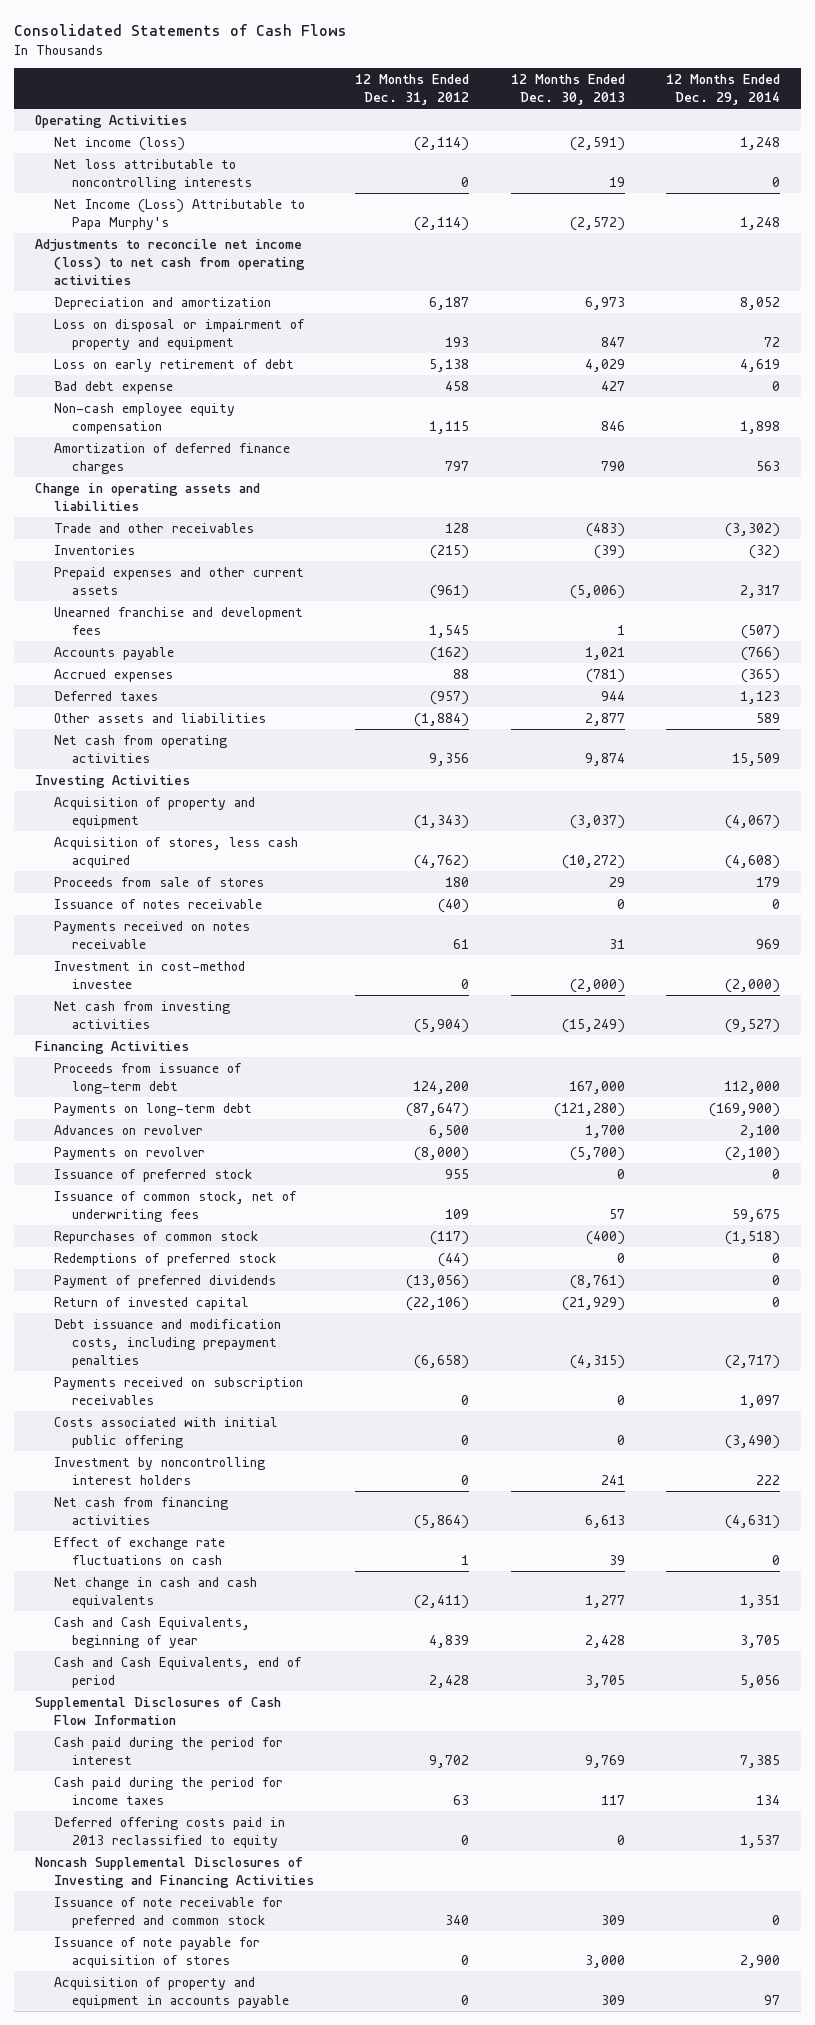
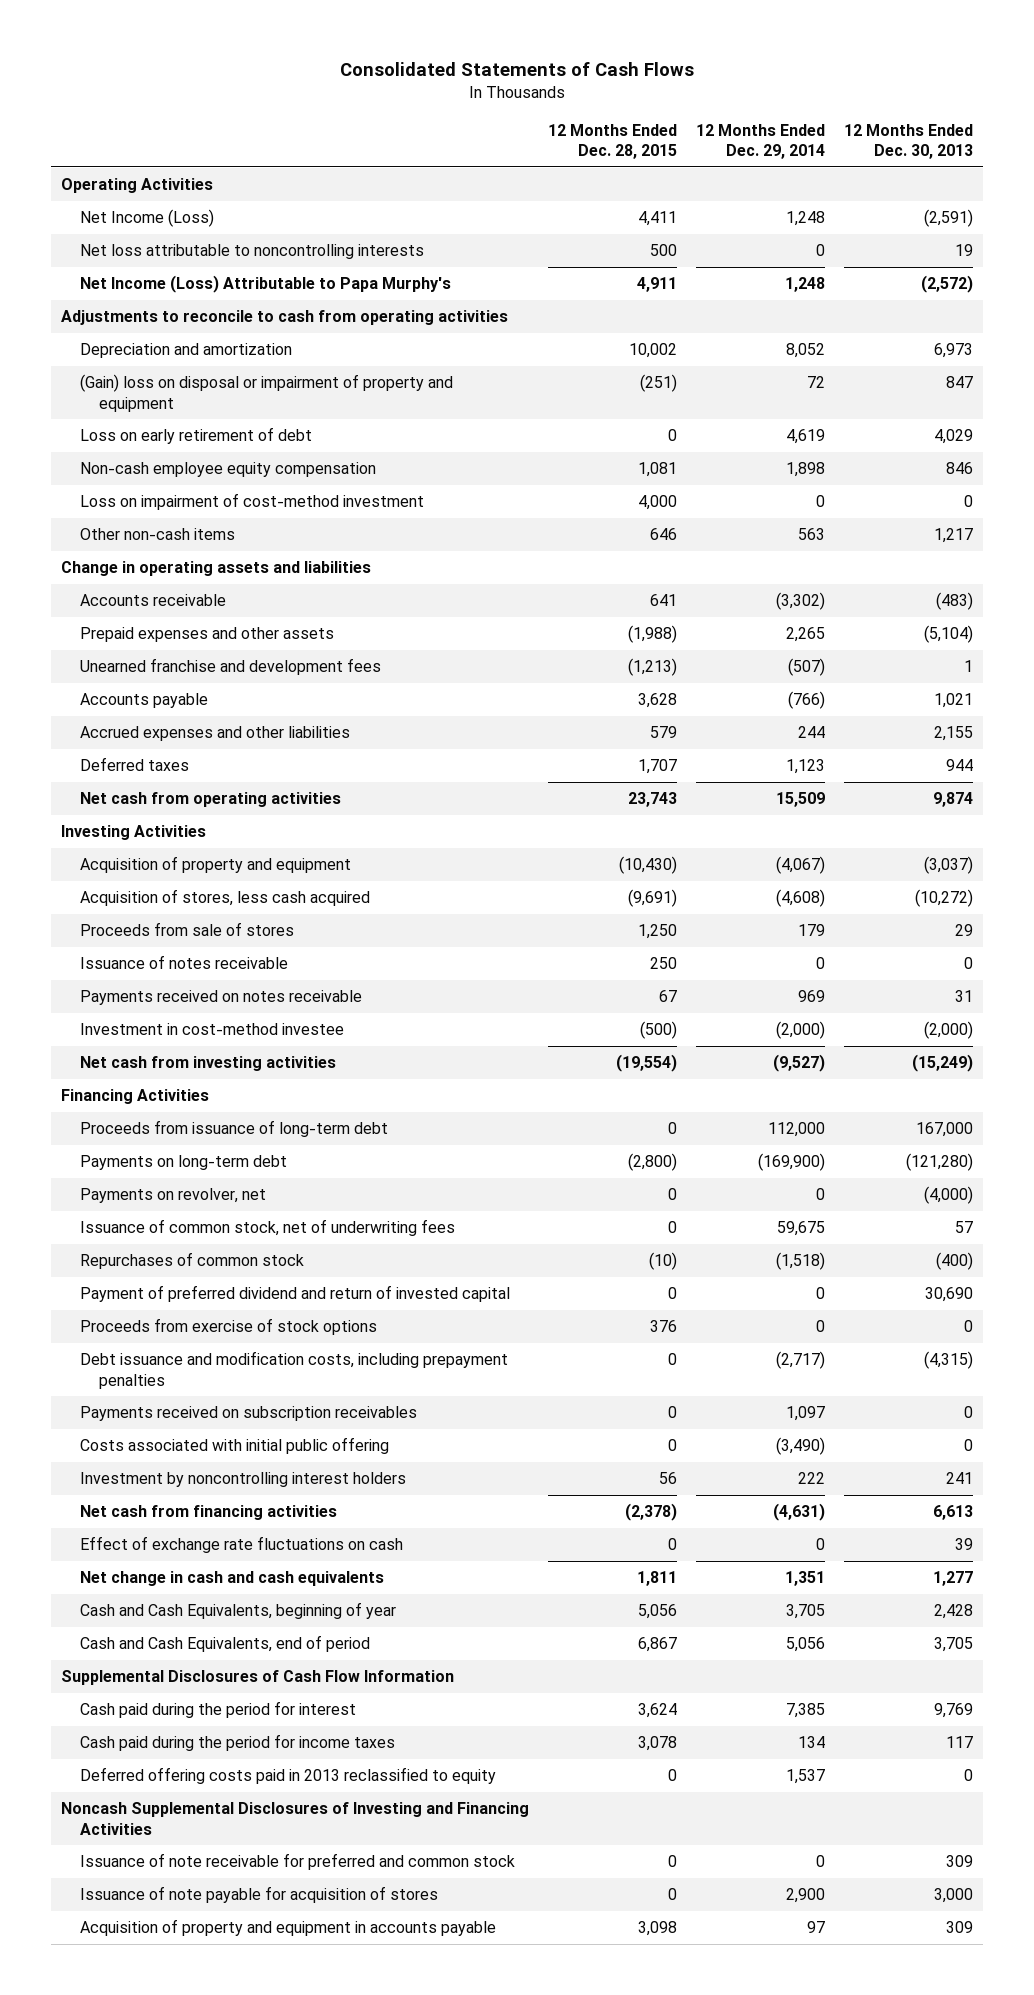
- | 12 Months Ended Dec. 31, 2012 | 12 Months Ended Dec. 30, 2013 | 12 Months Ended Dec. 29, 2014
+ | 12 Months Ended Dec. 28, 2015 | 12 Months Ended Dec. 29, 2014 | 12 Months Ended Dec. 30, 2013
- Net income (loss) | (2,114) | (2,591) | 1,248
+ Net Income (Loss) | 4,411 | 1,248 | (2,591)
- Adjustments to reconcile net income (loss) to net cash from operating activities
+ Adjustments to reconcile to cash from operating activities
- Loss on disposal or impairment of property and equipment | 193 | 847 | 72
+ (Gain) loss on disposal or impairment of property and equipment | (251) | 72 | 847
- Bad debt expense | 458 | 427 | 0
- Amortization of deferred finance charges | 797 | 790 | 563
+ Loss on impairment of cost-method investment | 4,000 | 0 | 0
+ Other non-cash items | 646 | 563 | 1,217
- Trade and other receivables | 128 | (483) | (3,302)
- Inventories | (215) | (39) | (32)
- Prepaid expenses and other current assets | (961) | (5,006) | 2,317
+ Accounts receivable | 641 | (3,302) | (483)
+ Prepaid expenses and other assets | (1,988) | 2,265 | (5,104)
- Accrued expenses | 88 | (781) | (365)
+ Accrued expenses and other liabilities | 579 | 244 | 2,155
- Other assets and liabilities | (1,884) | 2,877 | 589
- Advances on revolver | 6,500 | 1,700 | 2,100
- Payments on revolver | (8,000) | (5,700) | (2,100)
- Issuance of preferred stock | 955 | 0 | 0
+ Payments on revolver, net | 0 | 0 | (4,000)
- Redemptions of preferred stock | (44) | 0 | 0
- Payment of preferred dividends | (13,056) | (8,761) | 0
- Return of invested capital | (22,106) | (21,929) | 0
+ Payment of preferred dividend and return of invested capital | 0 | 0 | 30,690
+ Proceeds from exercise of stock options | 376 | 0 | 0

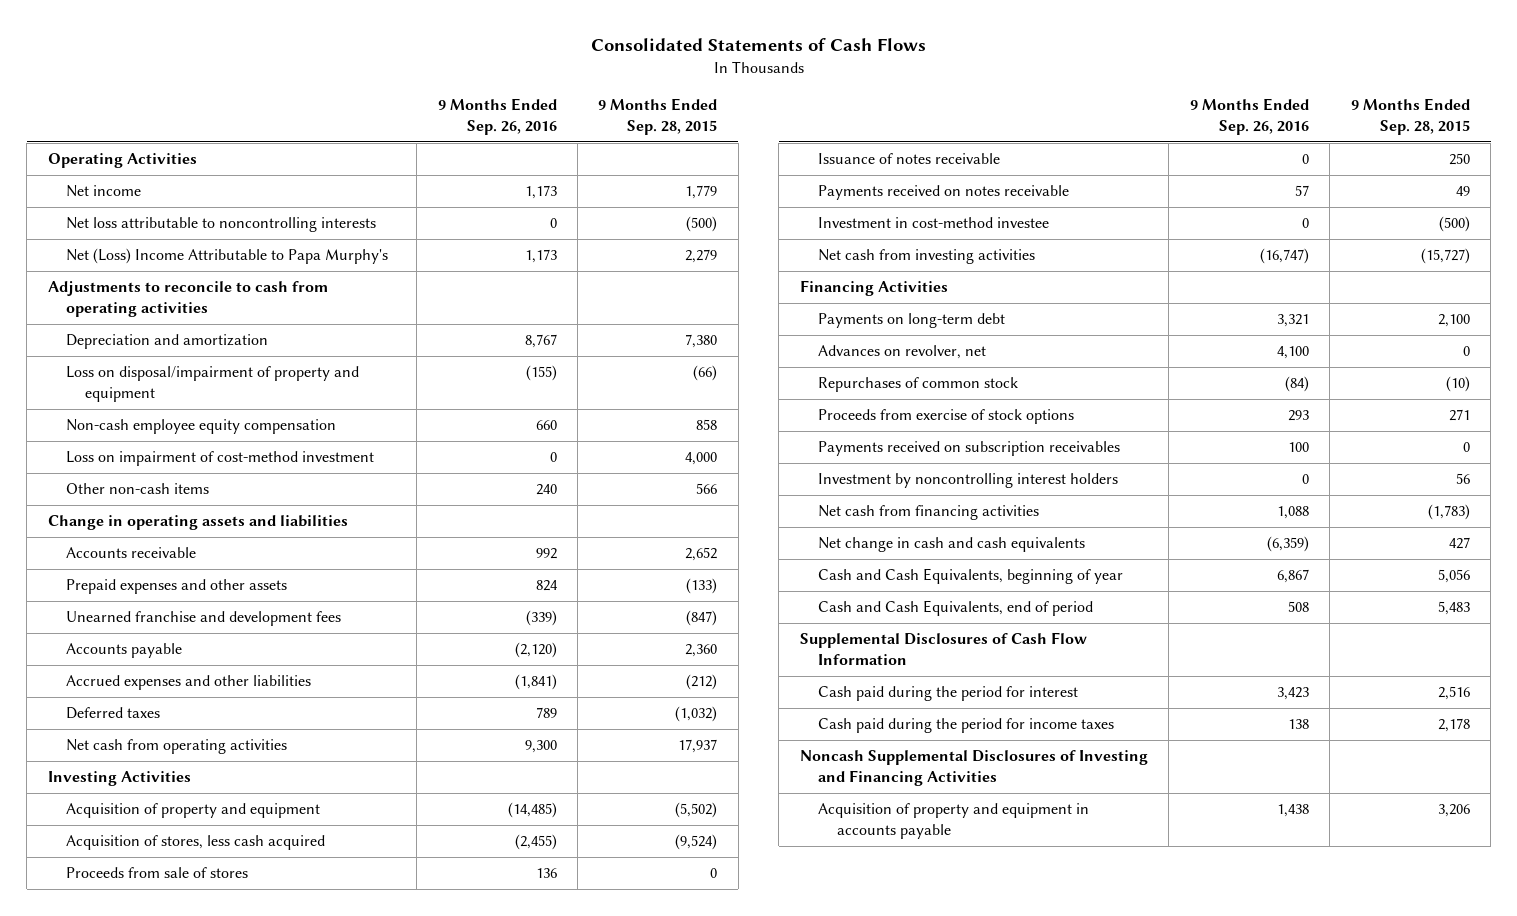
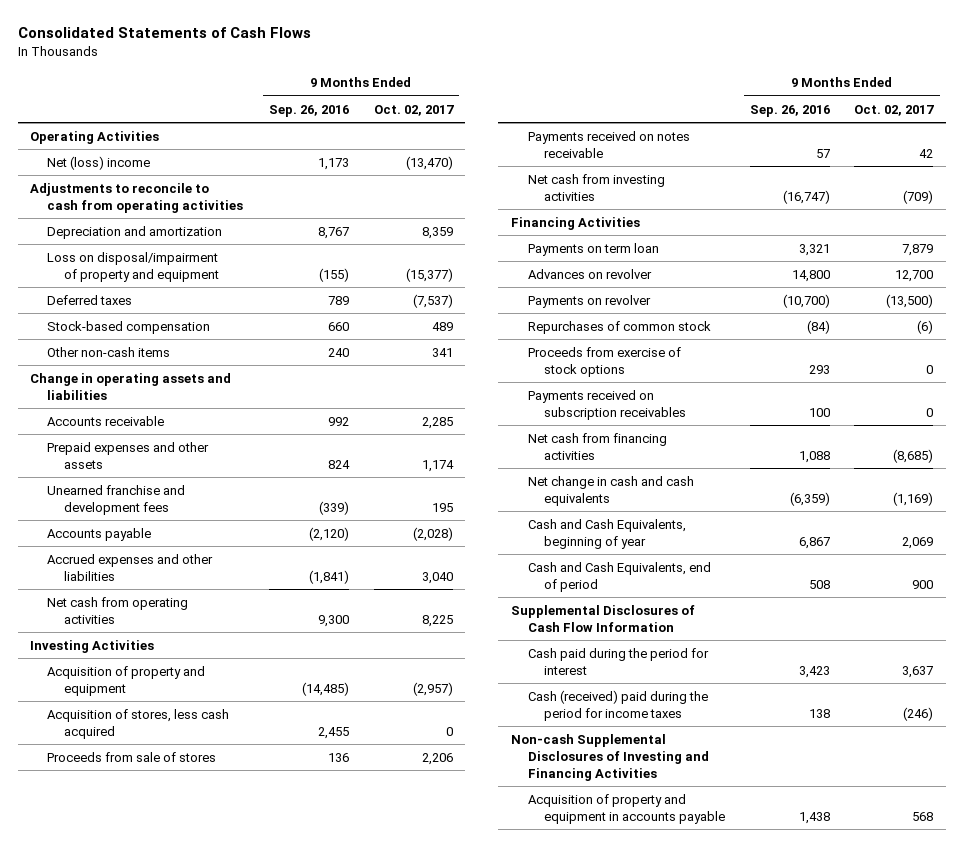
- | 9 Months Ended Sep. 26, 2016 | 9 Months Ended Sep. 28, 2015
+ | 9 Months Ended Sep. 26, 2016 | 9 Months Ended Oct. 02, 2017
- Net income | 1,173 | 1,779
- Net loss attributable to noncontrolling interests | 0 | (500)
- Net (Loss) Income Attributable to Papa Murphy's | 1,173 | 2,279
+ Net (loss) income | 1,173 | (13,470)
- Non-cash employee equity compensation | 660 | 858
- Loss on impairment of cost-method investment | 0 | 4,000
moved up: Deferred taxes | 789 | (7,537)
+ Stock-based compensation | 660 | 489
- Acquisition of stores, less cash acquired | (2,455) | (9,524)
+ Acquisition of stores, less cash acquired | 2,455 | 0
- Issuance of notes receivable | 0 | 250
- Investment in cost-method investee | 0 | (500)
- Payments on long-term debt | 3,321 | 2,100
- Advances on revolver, net | 4,100 | 0
+ Payments on term loan | 3,321 | 7,879
+ Advances on revolver | 14,800 | 12,700
+ Payments on revolver | (10,700) | (13,500)
- Investment by noncontrolling interest holders | 0 | 56
- Cash paid during the period for income taxes | 138 | 2,178
- Noncash Supplemental Disclosures of Investing and Financing Activities
+ Cash (received) paid during the period for income taxes | 138 | (246)
+ Non-cash Supplemental Disclosures of Investing and Financing Activities

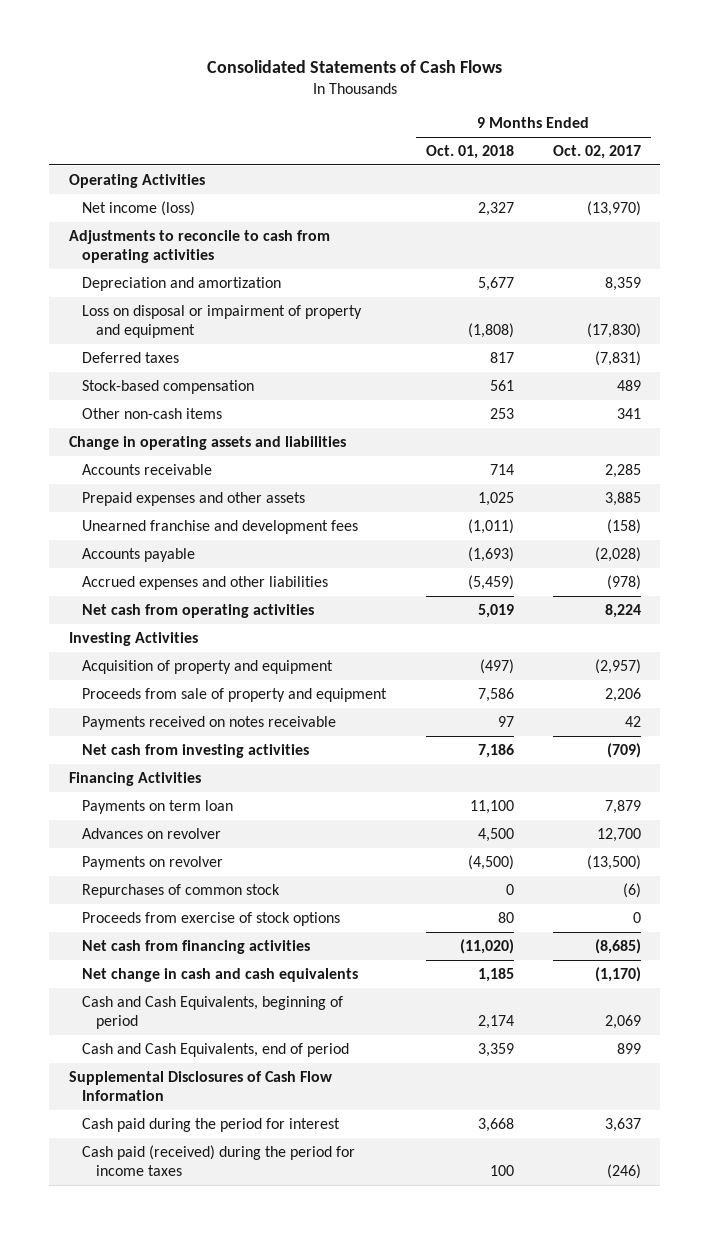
- | 9 Months Ended Sep. 26, 2016 | 9 Months Ended Oct. 02, 2017
+ | 9 Months Ended Oct. 01, 2018 | 9 Months Ended Oct. 02, 2017
- Net (loss) income | 1,173 | (13,470)
+ Net income (loss) | 2,327 | (13,970)
- Loss on disposal/impairment of property and equipment | (155) | (15,377)
- Deferred taxes | 789 | (7,537)
+ Loss on disposal or impairment of property and equipment | (1,808) | (17,830)
+ Deferred taxes | 817 | (7,831)
- Prepaid expenses and other assets | 824 | 1,174
- Unearned franchise and development fees | (339) | 195
+ Prepaid expenses and other assets | 1,025 | 3,885
+ Unearned franchise and development fees | (1,011) | (158)
- Accrued expenses and other liabilities | (1,841) | 3,040
- Net cash from operating activities | 9,300 | 8,225
+ Accrued expenses and other liabilities | (5,459) | (978)
+ Net cash from operating activities | 5,019 | 8,224
- Acquisition of stores, less cash acquired | 2,455 | 0
- Proceeds from sale of stores | 136 | 2,206
+ Proceeds from sale of property and equipment | 7,586 | 2,206
- Payments received on subscription receivables | 100 | 0
- Net change in cash and cash equivalents | (6,359) | (1,169)
- Cash and Cash Equivalents, beginning of year | 6,867 | 2,069
- Cash and Cash Equivalents, end of period | 508 | 900
+ Net change in cash and cash equivalents | 1,185 | (1,170)
+ Cash and Cash Equivalents, beginning of period | 2,174 | 2,069
+ Cash and Cash Equivalents, end of period | 3,359 | 899
- Cash (received) paid during the period for income taxes | 138 | (246)
- Non-cash Supplemental Disclosures of Investing and Financing Activities
- Acquisition of property and equipment in accounts payable | 1,438 | 568
+ Cash paid (received) during the period for income taxes | 100 | (246)

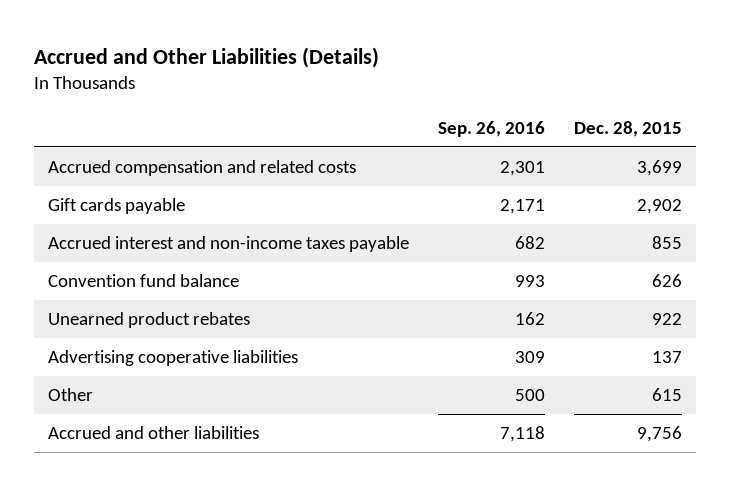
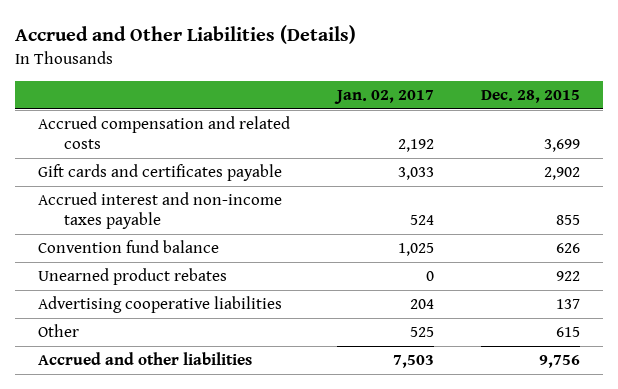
- | Sep. 26, 2016 | Dec. 28, 2015
+ | Jan. 02, 2017 | Dec. 28, 2015
- Gift cards payable | 2,171 | 2,902
+ Gift cards and certificates payable | 3,033 | 2,902

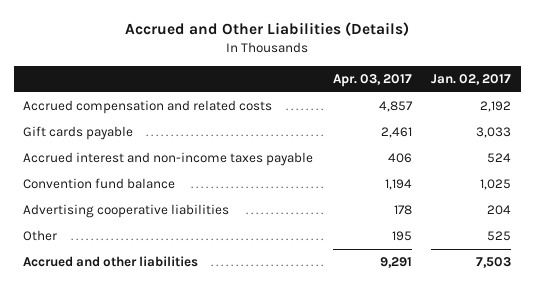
- | Jan. 02, 2017 | Dec. 28, 2015
+ | Apr. 03, 2017 | Jan. 02, 2017
- Gift cards and certificates payable | 3,033 | 2,902
+ Gift cards payable | 2,461 | 3,033
- Unearned product rebates | 0 | 922

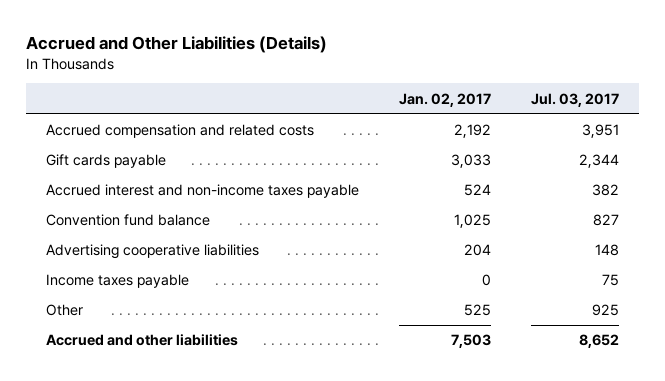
- | Apr. 03, 2017 | Jan. 02, 2017
+ | Jan. 02, 2017 | Jul. 03, 2017
+ Income taxes payable | 0 | 75

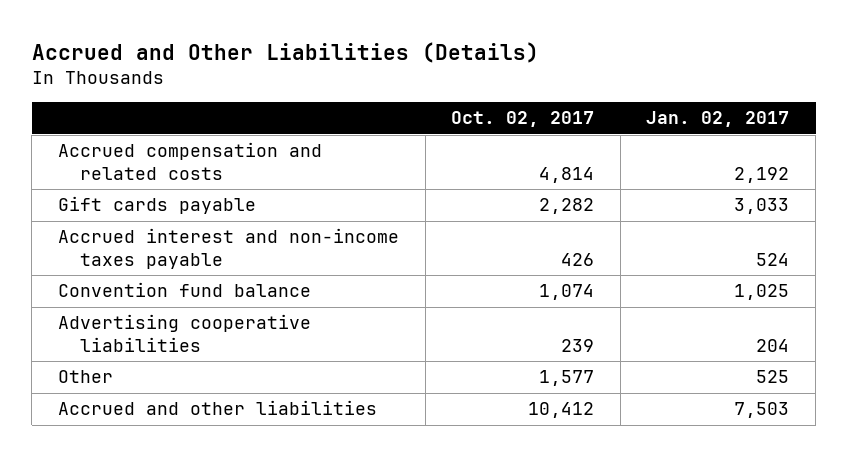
- | Jan. 02, 2017 | Jul. 03, 2017
+ | Oct. 02, 2017 | Jan. 02, 2017
- Income taxes payable | 0 | 75

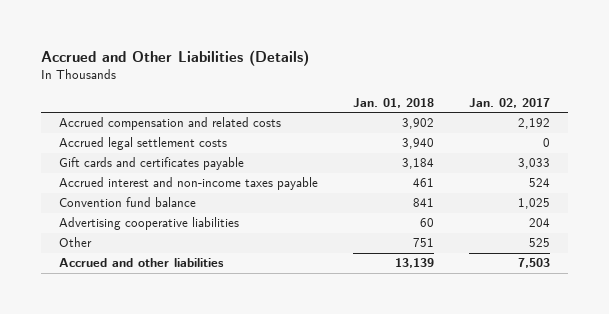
- | Oct. 02, 2017 | Jan. 02, 2017
+ | Jan. 01, 2018 | Jan. 02, 2017
- Gift cards payable | 2,282 | 3,033
+ Accrued legal settlement costs | 3,940 | 0
+ Gift cards and certificates payable | 3,184 | 3,033

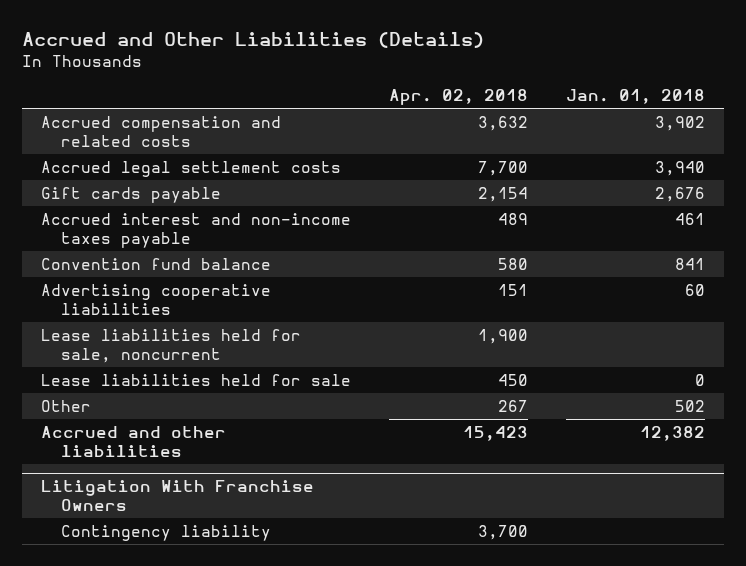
- | Jan. 01, 2018 | Jan. 02, 2017
+ | Apr. 02, 2018 | Jan. 01, 2018
- Gift cards and certificates payable | 3,184 | 3,033
+ Gift cards payable | 2,154 | 2,676
- Other | 751 | 525
- Accrued and other liabilities | 13,139 | 7,503
+ Lease liabilities held for sale, noncurrent | 1,900 |
+ Lease liabilities held for sale | 450 | 0
+ Other | 267 | 502
+ Accrued and other liabilities | 15,423 | 12,382
+ Litigation With Franchise Owners
+ Contingency liability | 3,700 |

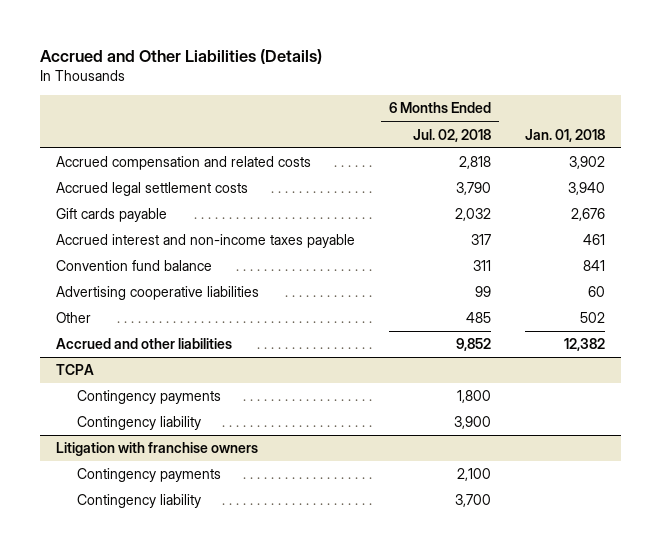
- | Apr. 02, 2018 | Jan. 01, 2018
+ | 6 Months Ended Jul. 02, 2018 | Jan. 01, 2018
- Lease liabilities held for sale, noncurrent | 1,900 |
- Lease liabilities held for sale | 450 | 0
- Litigation With Franchise Owners
+ TCPA
+ Contingency payments | 1,800 |
+ Litigation with franchise owners
+ Contingency payments | 2,100 |
+ Contingency liability | 3,700 |

